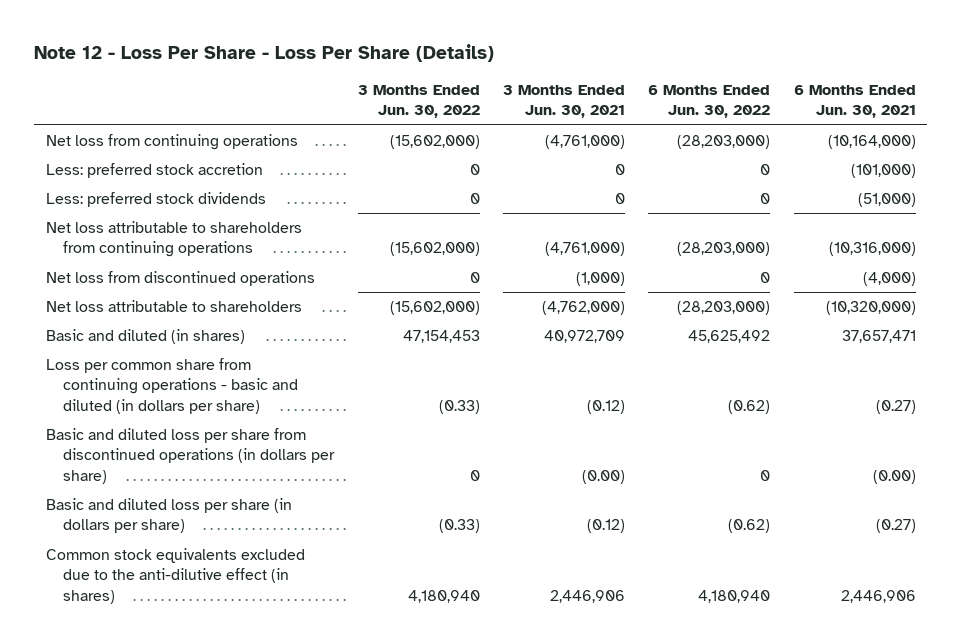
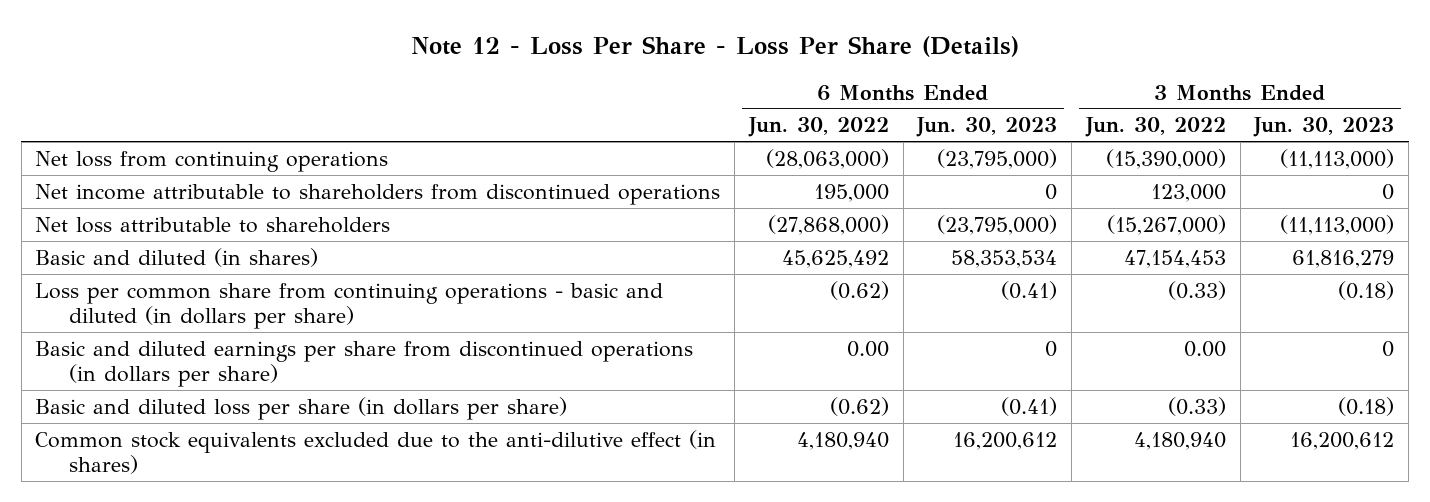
- | 3 Months Ended Jun. 30, 2022 | 3 Months Ended Jun. 30, 2021 | 6 Months Ended Jun. 30, 2022 | 6 Months Ended Jun. 30, 2021
+ | 6 Months Ended Jun. 30, 2022 | 6 Months Ended Jun. 30, 2023 | 3 Months Ended Jun. 30, 2022 | 3 Months Ended Jun. 30, 2023
- Net loss from continuing operations | (15,602,000) | (4,761,000) | (28,203,000) | (10,164,000)
- Less: preferred stock accretion | 0 | 0 | 0 | (101,000)
- Less: preferred stock dividends | 0 | 0 | 0 | (51,000)
- Net loss attributable to shareholders from continuing operations | (15,602,000) | (4,761,000) | (28,203,000) | (10,316,000)
- Net loss from discontinued operations | 0 | (1,000) | 0 | (4,000)
- Net loss attributable to shareholders | (15,602,000) | (4,762,000) | (28,203,000) | (10,320,000)
+ Net loss from continuing operations | (28,063,000) | (23,795,000) | (15,390,000) | (11,113,000)
+ Net income attributable to shareholders from discontinued operations | 195,000 | 0 | 123,000 | 0
+ Net loss attributable to shareholders | (27,868,000) | (23,795,000) | (15,267,000) | (11,113,000)
- Basic and diluted loss per share from discontinued operations (in dollars per share) | 0 | (0.00) | 0 | (0.00)
+ Basic and diluted earnings per share from discontinued operations (in dollars per share) | 0.00 | 0 | 0.00 | 0

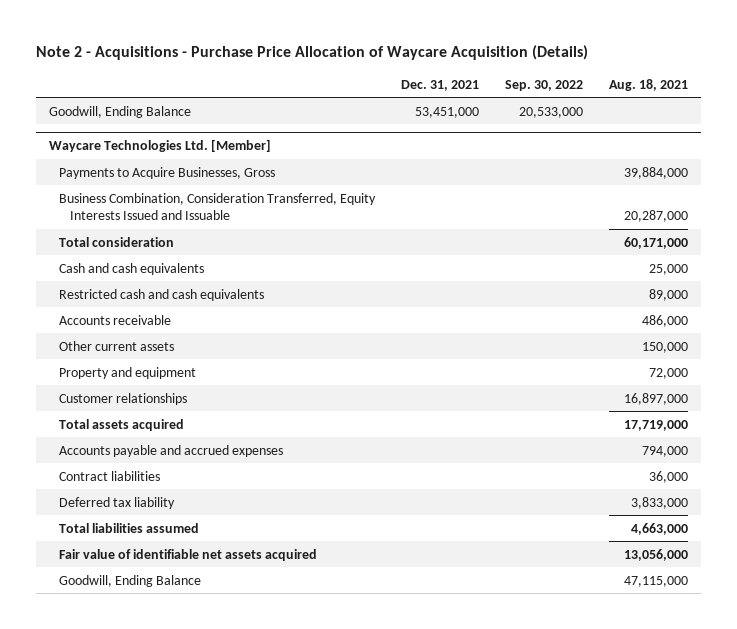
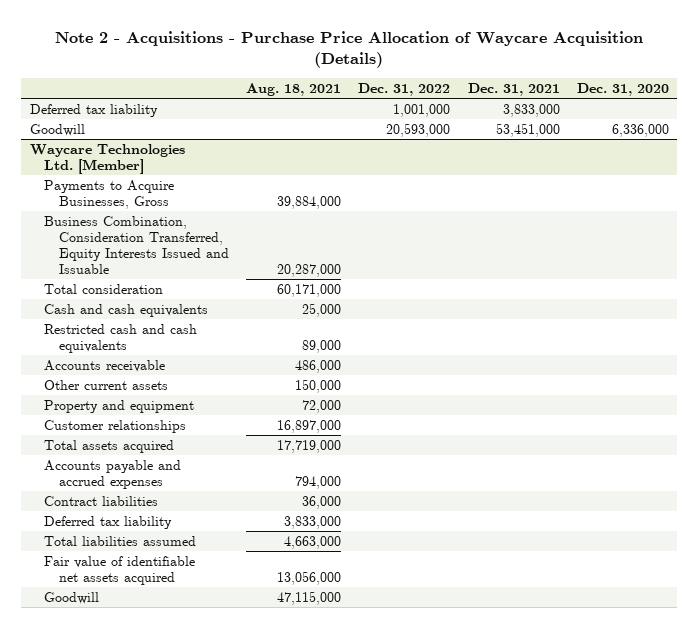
- | Dec. 31, 2021 | Sep. 30, 2022 | Aug. 18, 2021
+ | Aug. 18, 2021 | Dec. 31, 2022 | Dec. 31, 2021 | Dec. 31, 2020
- Goodwill, Ending Balance | 53,451,000 | 20,533,000 |
+ Deferred tax liability | | 1,001,000 | 3,833,000 |
+ Goodwill | | 20,593,000 | 53,451,000 | 6,336,000
@ Waycare Technologies Ltd. [Member]
- Goodwill, Ending Balance | | | 47,115,000
+ Goodwill | 47,115,000 | | |

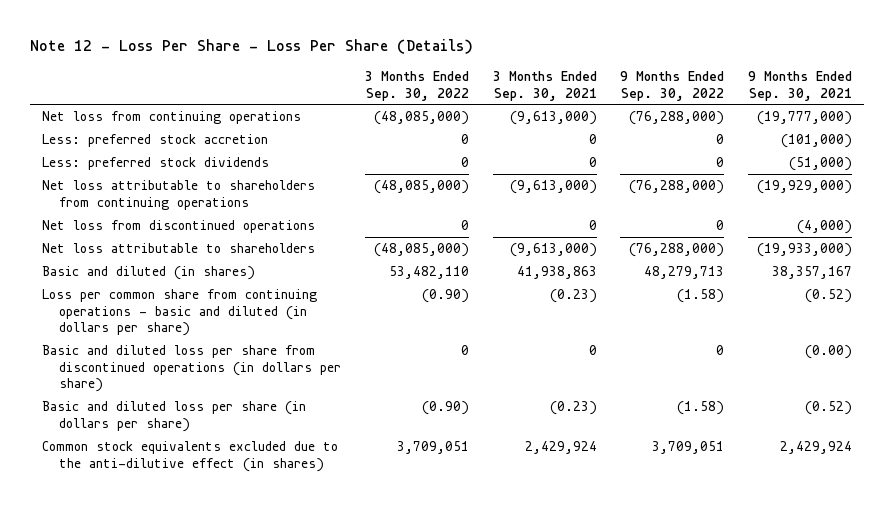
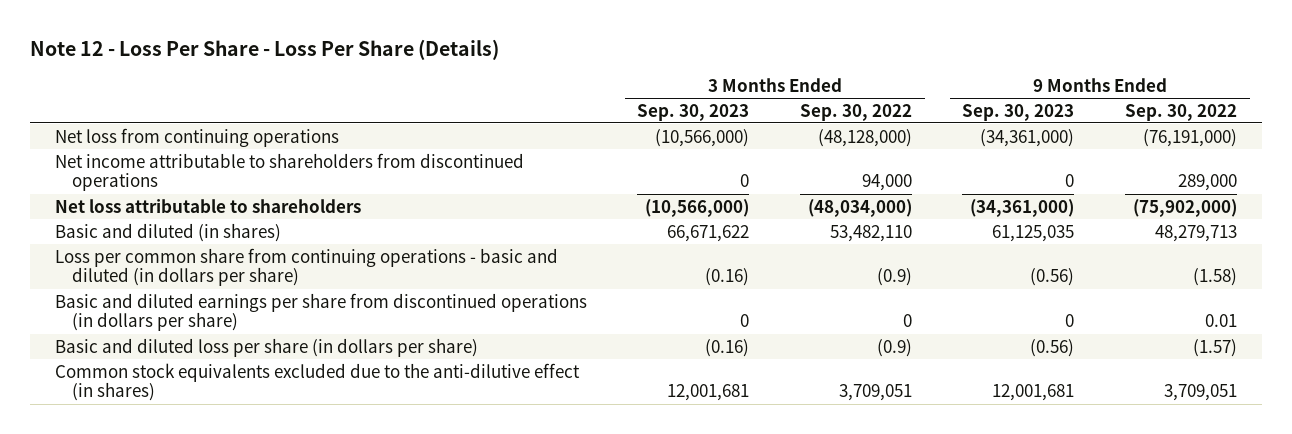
- | 3 Months Ended Sep. 30, 2022 | 3 Months Ended Sep. 30, 2021 | 9 Months Ended Sep. 30, 2022 | 9 Months Ended Sep. 30, 2021
+ | 3 Months Ended Sep. 30, 2023 | 3 Months Ended Sep. 30, 2022 | 9 Months Ended Sep. 30, 2023 | 9 Months Ended Sep. 30, 2022
- Net loss from continuing operations | (48,085,000) | (9,613,000) | (76,288,000) | (19,777,000)
- Less: preferred stock accretion | 0 | 0 | 0 | (101,000)
- Less: preferred stock dividends | 0 | 0 | 0 | (51,000)
- Net loss attributable to shareholders from continuing operations | (48,085,000) | (9,613,000) | (76,288,000) | (19,929,000)
- Net loss from discontinued operations | 0 | 0 | 0 | (4,000)
- Net loss attributable to shareholders | (48,085,000) | (9,613,000) | (76,288,000) | (19,933,000)
+ Net loss from continuing operations | (10,566,000) | (48,128,000) | (34,361,000) | (76,191,000)
+ Net income attributable to shareholders from discontinued operations | 0 | 94,000 | 0 | 289,000
+ Net loss attributable to shareholders | (10,566,000) | (48,034,000) | (34,361,000) | (75,902,000)
- Loss per common share from continuing operations - basic and diluted (in dollars per share) | (0.90) | (0.23) | (1.58) | (0.52)
- Basic and diluted loss per share from discontinued operations (in dollars per share) | 0 | 0 | 0 | (0.00)
- Basic and diluted loss per share (in dollars per share) | (0.90) | (0.23) | (1.58) | (0.52)
+ Loss per common share from continuing operations - basic and diluted (in dollars per share) | (0.16) | (0.9) | (0.56) | (1.58)
+ Basic and diluted earnings per share from discontinued operations (in dollars per share) | 0 | 0 | 0 | 0.01
+ Basic and diluted loss per share (in dollars per share) | (0.16) | (0.9) | (0.56) | (1.57)

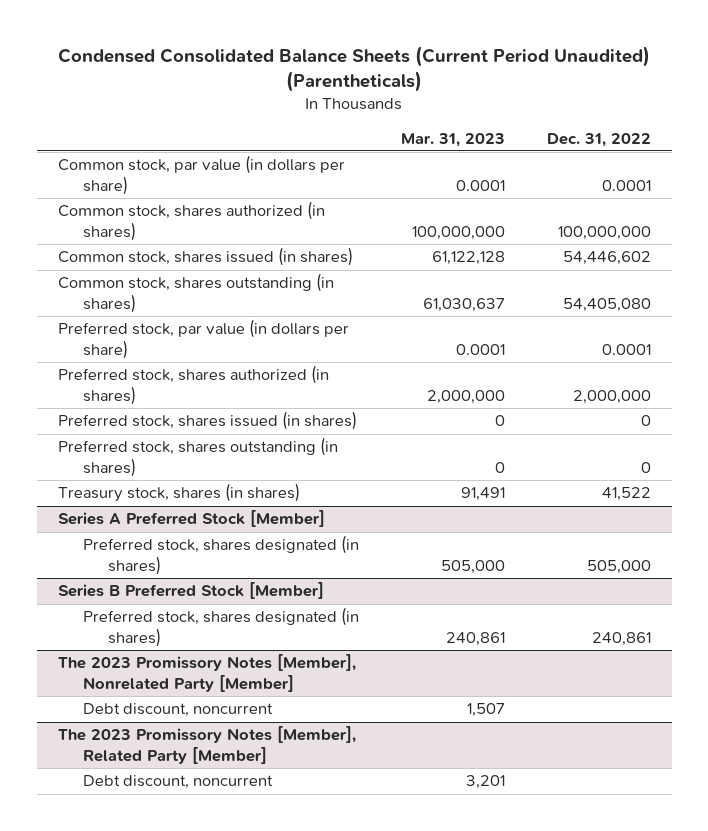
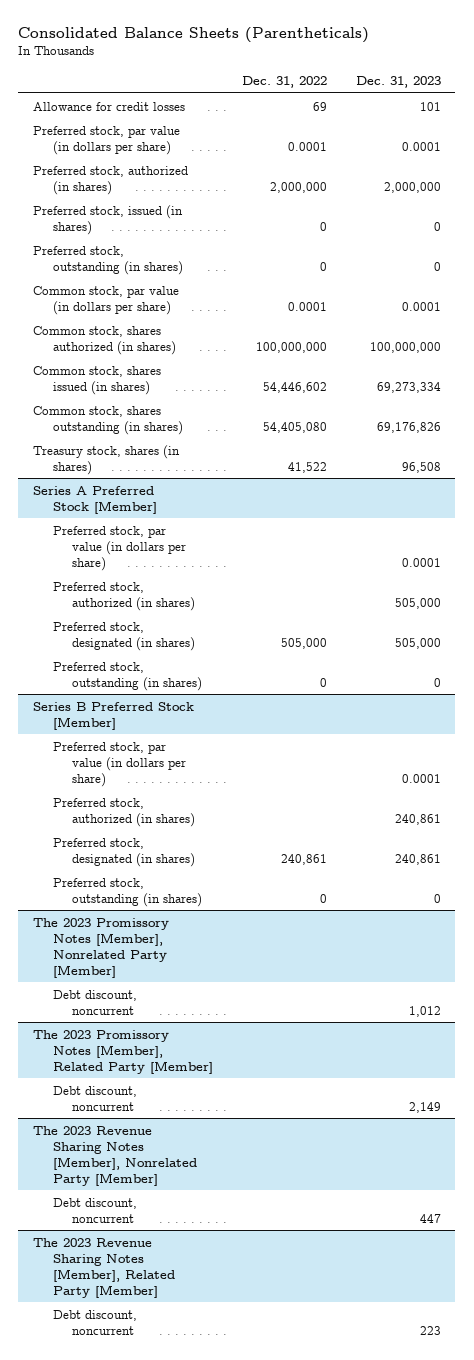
- Condensed Consolidated Balance Sheets (Current Period Unaudited) (Parentheticals)
+ Consolidated Balance Sheets (Parentheticals)
- | Mar. 31, 2023 | Dec. 31, 2022
+ | Dec. 31, 2022 | Dec. 31, 2023
+ Allowance for credit losses | 69 | 101
moved up: Preferred stock, par value (in dollars per share) | 0.0001 | 0.0001
+ Preferred stock, authorized (in shares) | 2,000,000 | 2,000,000
+ Preferred stock, issued (in shares) | 0 | 0
+ Preferred stock, outstanding (in shares) | 0 | 0
- Preferred stock, shares authorized (in shares) | 2,000,000 | 2,000,000
- Preferred stock, shares issued (in shares) | 0 | 0
- Preferred stock, shares outstanding (in shares) | 0 | 0
@ Series A Preferred Stock [Member]
- Preferred stock, shares designated (in shares) | 505,000 | 505,000
+ Preferred stock, par value (in dollars per share) | | 0.0001
+ Preferred stock, authorized (in shares) | | 505,000
+ Preferred stock, designated (in shares) | 505,000 | 505,000
+ Preferred stock, outstanding (in shares) | 0 | 0
@ Series B Preferred Stock [Member]
- Preferred stock, shares designated (in shares) | 240,861 | 240,861
+ Preferred stock, par value (in dollars per share) | | 0.0001
+ Preferred stock, authorized (in shares) | | 240,861
+ Preferred stock, designated (in shares) | 240,861 | 240,861
+ Preferred stock, outstanding (in shares) | 0 | 0
+ The 2023 Revenue Sharing Notes [Member], Nonrelated Party [Member]
+ Debt discount, noncurrent | | 447
+ The 2023 Revenue Sharing Notes [Member], Related Party [Member]
+ Debt discount, noncurrent | | 223

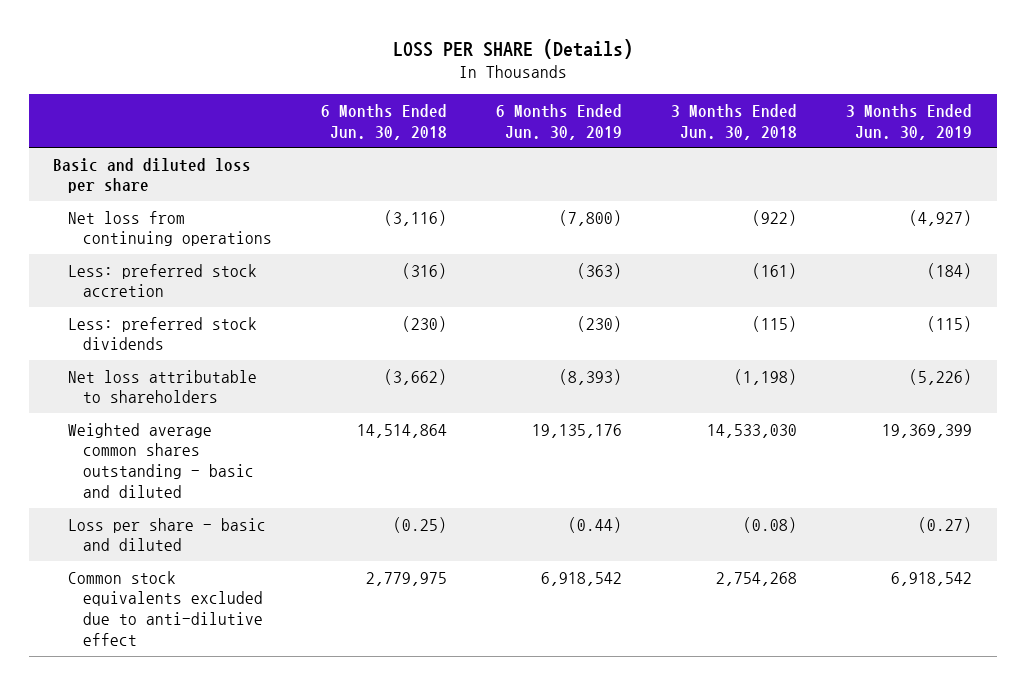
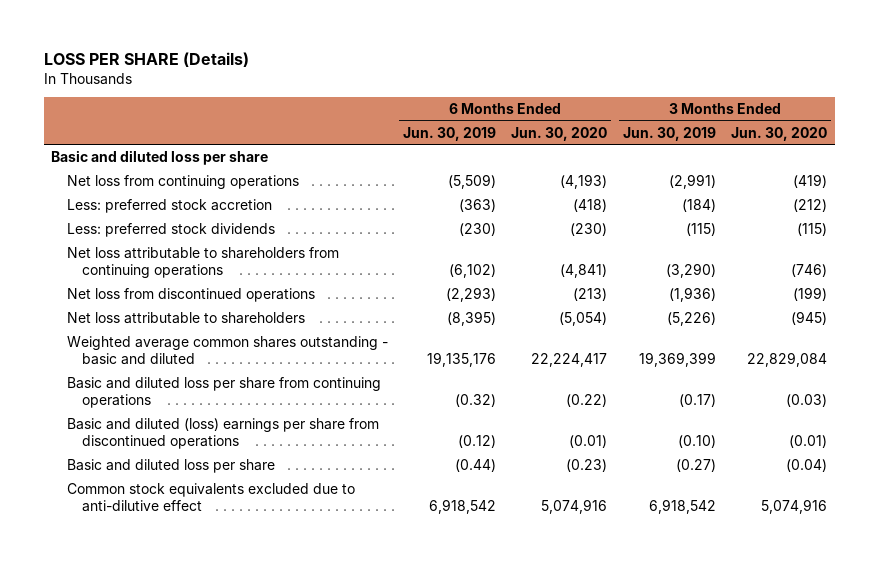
- | 6 Months Ended Jun. 30, 2018 | 6 Months Ended Jun. 30, 2019 | 3 Months Ended Jun. 30, 2018 | 3 Months Ended Jun. 30, 2019
+ | 6 Months Ended Jun. 30, 2019 | 6 Months Ended Jun. 30, 2020 | 3 Months Ended Jun. 30, 2019 | 3 Months Ended Jun. 30, 2020
- Net loss from continuing operations | (3,116) | (7,800) | (922) | (4,927)
+ Net loss from continuing operations | (5,509) | (4,193) | (2,991) | (419)
- Net loss attributable to shareholders | (3,662) | (8,393) | (1,198) | (5,226)
+ Net loss attributable to shareholders from continuing operations | (6,102) | (4,841) | (3,290) | (746)
+ Net loss from discontinued operations | (2,293) | (213) | (1,936) | (199)
+ Net loss attributable to shareholders | (8,395) | (5,054) | (5,226) | (945)
- Loss per share - basic and diluted | (0.25) | (0.44) | (0.08) | (0.27)
+ Basic and diluted loss per share from continuing operations | (0.32) | (0.22) | (0.17) | (0.03)
+ Basic and diluted (loss) earnings per share from discontinued operations | (0.12) | (0.01) | (0.10) | (0.01)
+ Basic and diluted loss per share | (0.44) | (0.23) | (0.27) | (0.04)

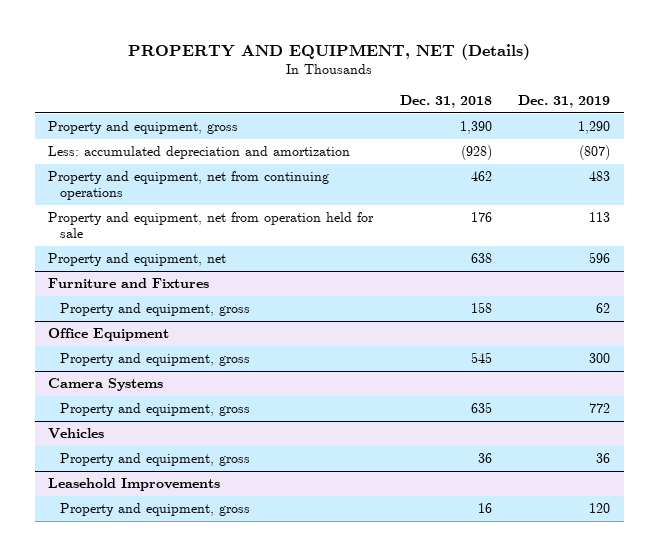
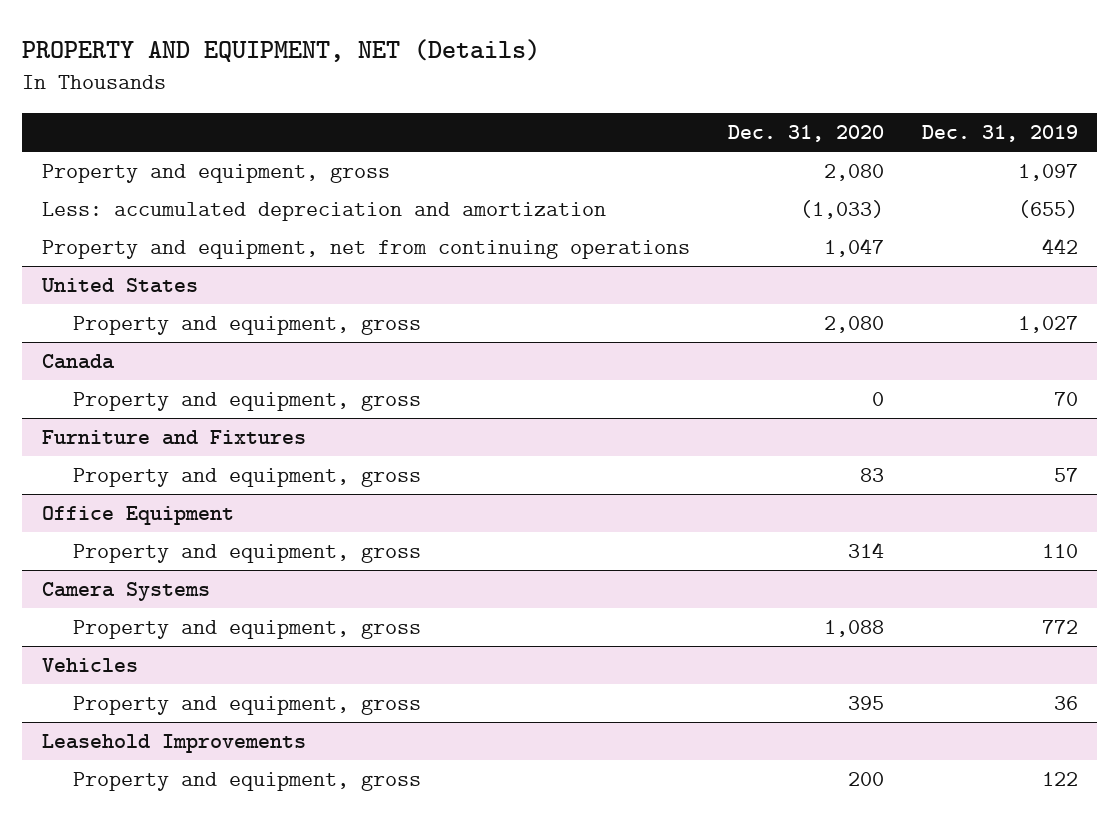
- | Dec. 31, 2018 | Dec. 31, 2019
+ | Dec. 31, 2020 | Dec. 31, 2019
- Property and equipment, gross | 1,390 | 1,290
- Less: accumulated depreciation and amortization | (928) | (807)
- Property and equipment, net from continuing operations | 462 | 483
- Property and equipment, net from operation held for sale | 176 | 113
- Property and equipment, net | 638 | 596
+ Property and equipment, gross | 2,080 | 1,097
+ Less: accumulated depreciation and amortization | (1,033) | (655)
+ Property and equipment, net from continuing operations | 1,047 | 442
+ United States
+ Property and equipment, gross | 2,080 | 1,027
+ Canada
+ Property and equipment, gross | 0 | 70
@ Furniture and Fixtures
- Property and equipment, gross | 158 | 62
+ Property and equipment, gross | 83 | 57
@ Office Equipment
- Property and equipment, gross | 545 | 300
+ Property and equipment, gross | 314 | 110
@ Leasehold Improvements
- Property and equipment, gross | 16 | 120
+ Property and equipment, gross | 200 | 122

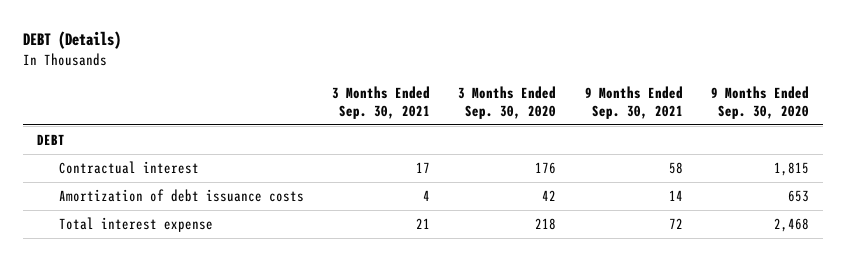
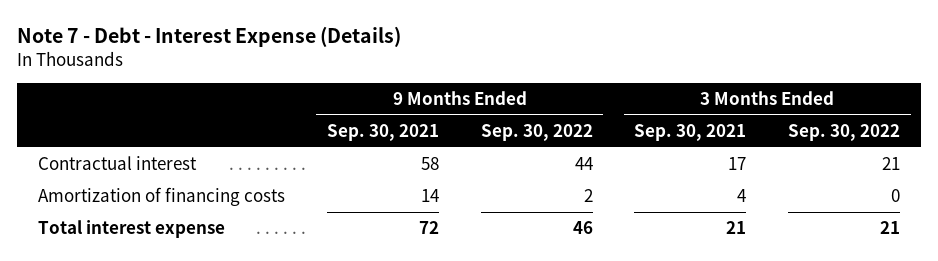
- DEBT (Details)
+ Note 7 - Debt - Interest Expense (Details)
- | 3 Months Ended Sep. 30, 2021 | 3 Months Ended Sep. 30, 2020 | 9 Months Ended Sep. 30, 2021 | 9 Months Ended Sep. 30, 2020
+ | 9 Months Ended Sep. 30, 2021 | 9 Months Ended Sep. 30, 2022 | 3 Months Ended Sep. 30, 2021 | 3 Months Ended Sep. 30, 2022
- DEBT
- Amortization of debt issuance costs | 4 | 42 | 14 | 653
+ Amortization of financing costs | 14 | 2 | 4 | 0

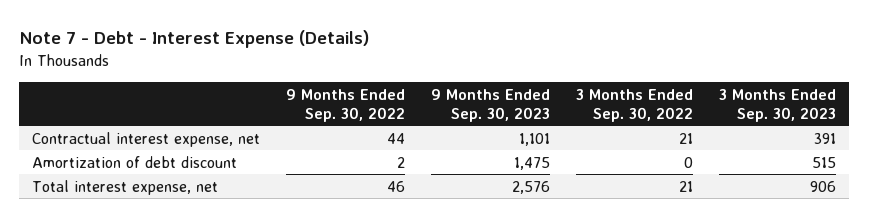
- | 9 Months Ended Sep. 30, 2021 | 9 Months Ended Sep. 30, 2022 | 3 Months Ended Sep. 30, 2021 | 3 Months Ended Sep. 30, 2022
+ | 9 Months Ended Sep. 30, 2022 | 9 Months Ended Sep. 30, 2023 | 3 Months Ended Sep. 30, 2022 | 3 Months Ended Sep. 30, 2023
- Contractual interest | 58 | 44 | 17 | 21
- Amortization of financing costs | 14 | 2 | 4 | 0
- Total interest expense | 72 | 46 | 21 | 21
+ Contractual interest expense, net | 44 | 1,101 | 21 | 391
+ Amortization of debt discount | 2 | 1,475 | 0 | 515
+ Total interest expense, net | 46 | 2,576 | 21 | 906

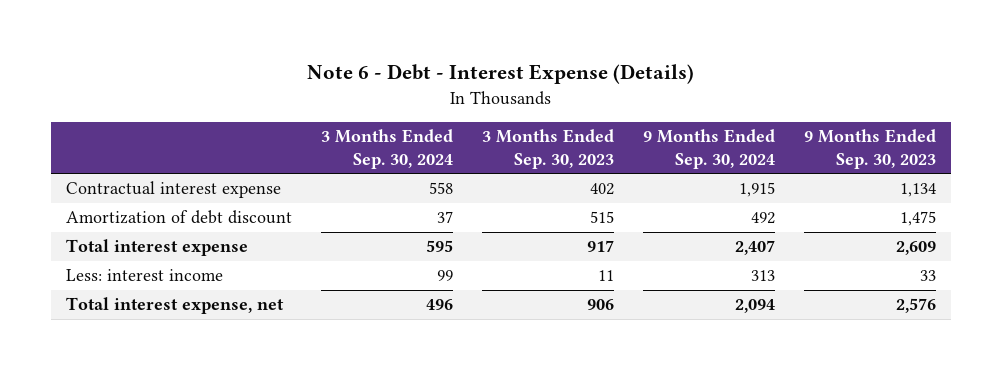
- Note 7 - Debt - Interest Expense (Details)
+ Note 6 - Debt - Interest Expense (Details)
- | 9 Months Ended Sep. 30, 2022 | 9 Months Ended Sep. 30, 2023 | 3 Months Ended Sep. 30, 2022 | 3 Months Ended Sep. 30, 2023
+ | 3 Months Ended Sep. 30, 2024 | 3 Months Ended Sep. 30, 2023 | 9 Months Ended Sep. 30, 2024 | 9 Months Ended Sep. 30, 2023
- Contractual interest expense, net | 44 | 1,101 | 21 | 391
+ Contractual interest expense | 558 | 402 | 1,915 | 1,134
+ Total interest expense | 595 | 917 | 2,407 | 2,609
+ Less: interest income | 99 | 11 | 313 | 33

